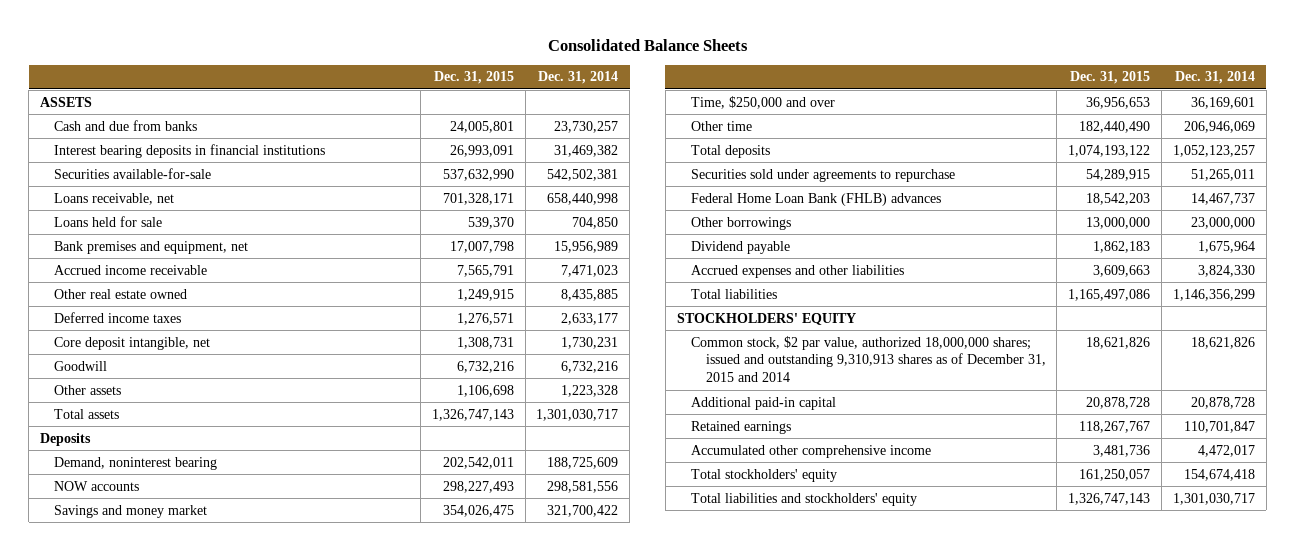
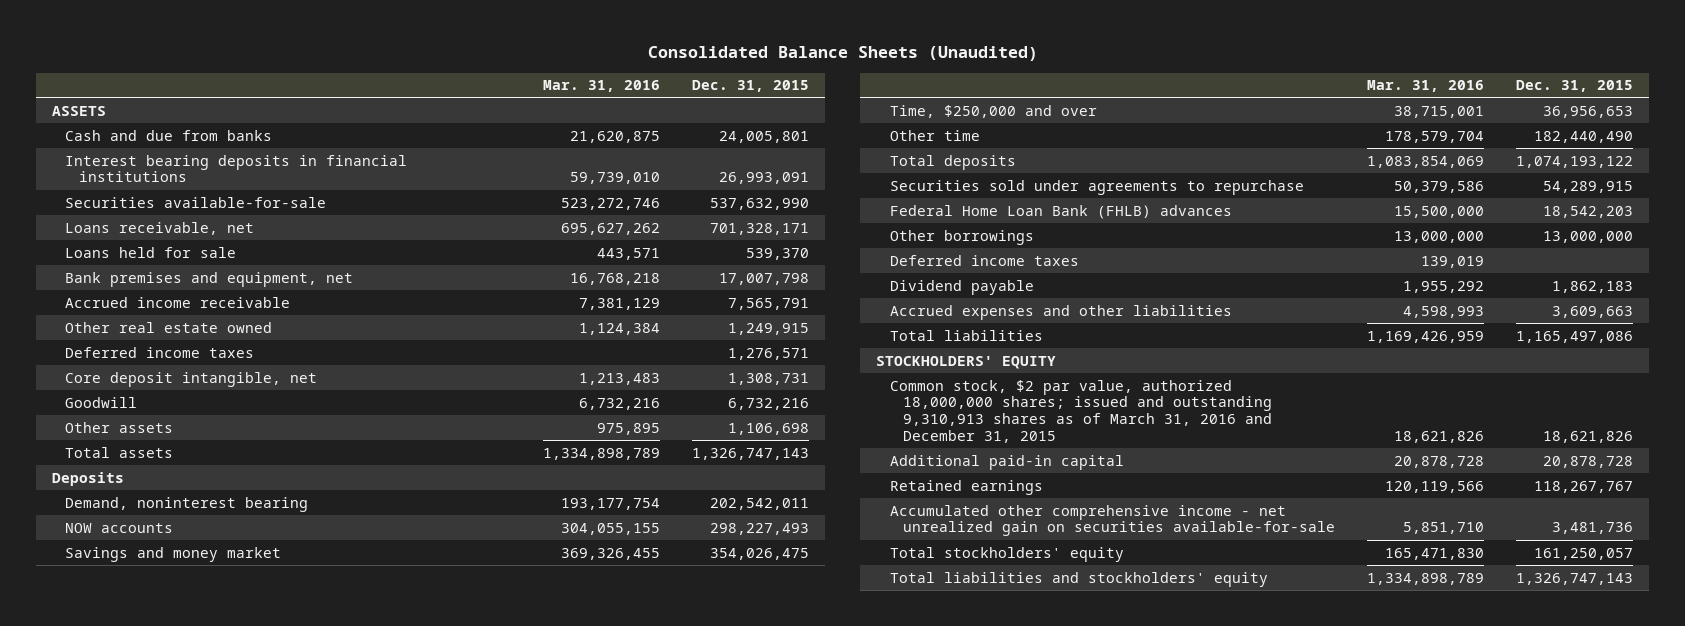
- Consolidated Balance Sheets
+ Consolidated Balance Sheets (Unaudited)
- | Dec. 31, 2015 | Dec. 31, 2014
+ | Mar. 31, 2016 | Dec. 31, 2015
+ Deferred income taxes | 139,019 |
- Common stock, $2 par value, authorized 18,000,000 shares; issued and outstanding 9,310,913 shares as of December 31, 2015 and 2014 | 18,621,826 | 18,621,826
+ Common stock, $2 par value, authorized 18,000,000 shares; issued and outstanding 9,310,913 shares as of March 31, 2016 and December 31, 2015 | 18,621,826 | 18,621,826
- Accumulated other comprehensive income | 3,481,736 | 4,472,017
+ Accumulated other comprehensive income - net unrealized gain on securities available-for-sale | 5,851,710 | 3,481,736

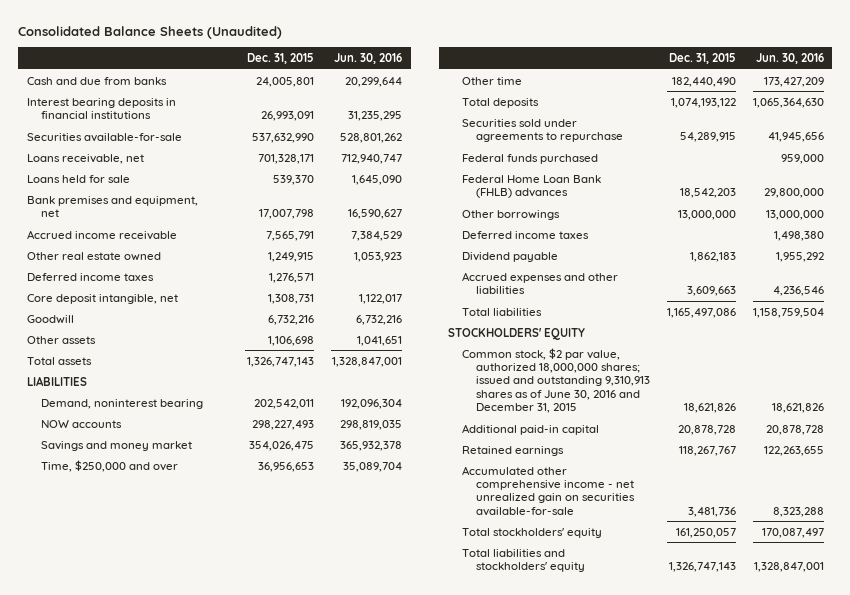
- | Mar. 31, 2016 | Dec. 31, 2015
+ | Dec. 31, 2015 | Jun. 30, 2016
- ASSETS
- Deposits
+ LIABILITIES
+ Federal funds purchased | | 959,000
- Common stock, $2 par value, authorized 18,000,000 shares; issued and outstanding 9,310,913 shares as of March 31, 2016 and December 31, 2015 | 18,621,826 | 18,621,826
+ Common stock, $2 par value, authorized 18,000,000 shares; issued and outstanding 9,310,913 shares as of June 30, 2016 and December 31, 2015 | 18,621,826 | 18,621,826

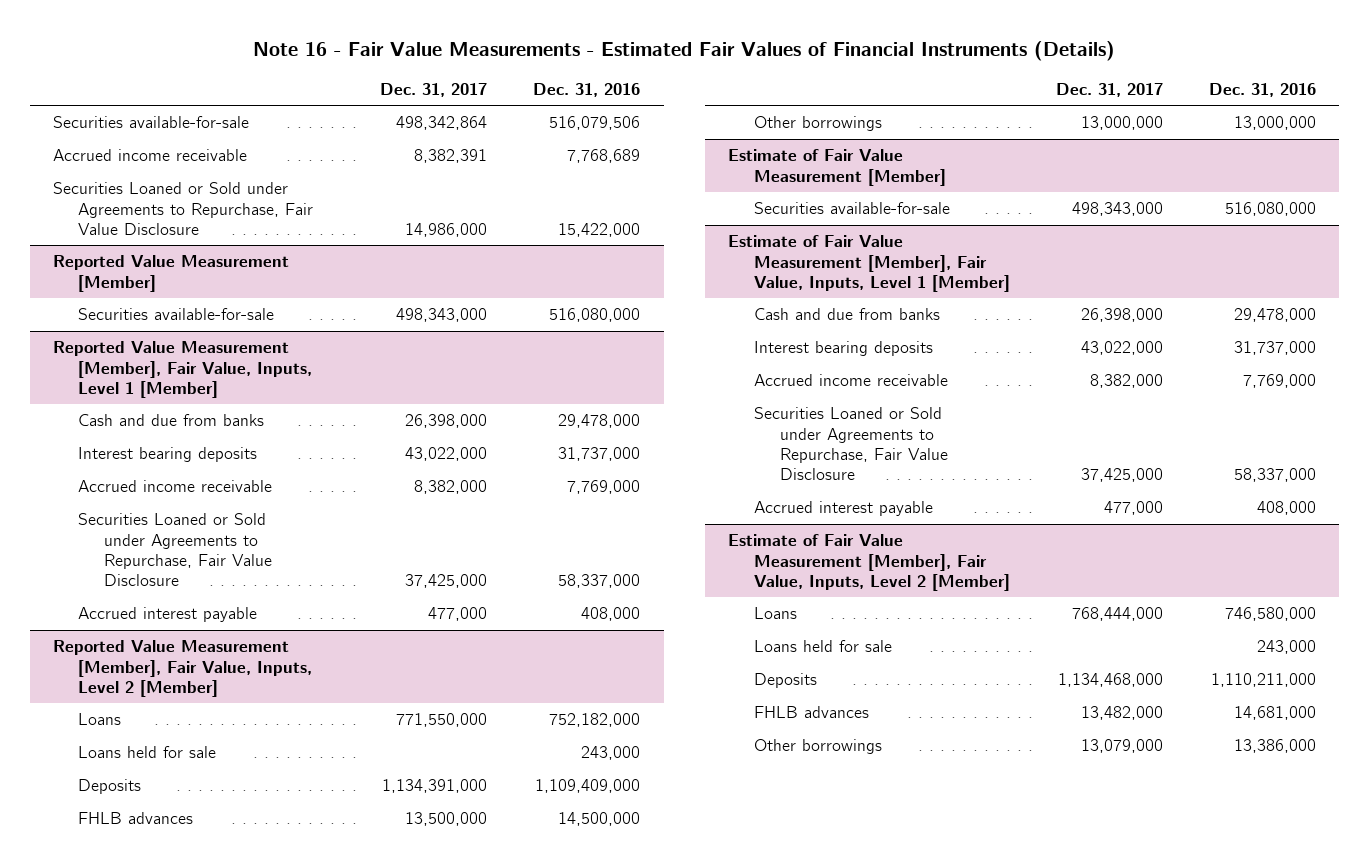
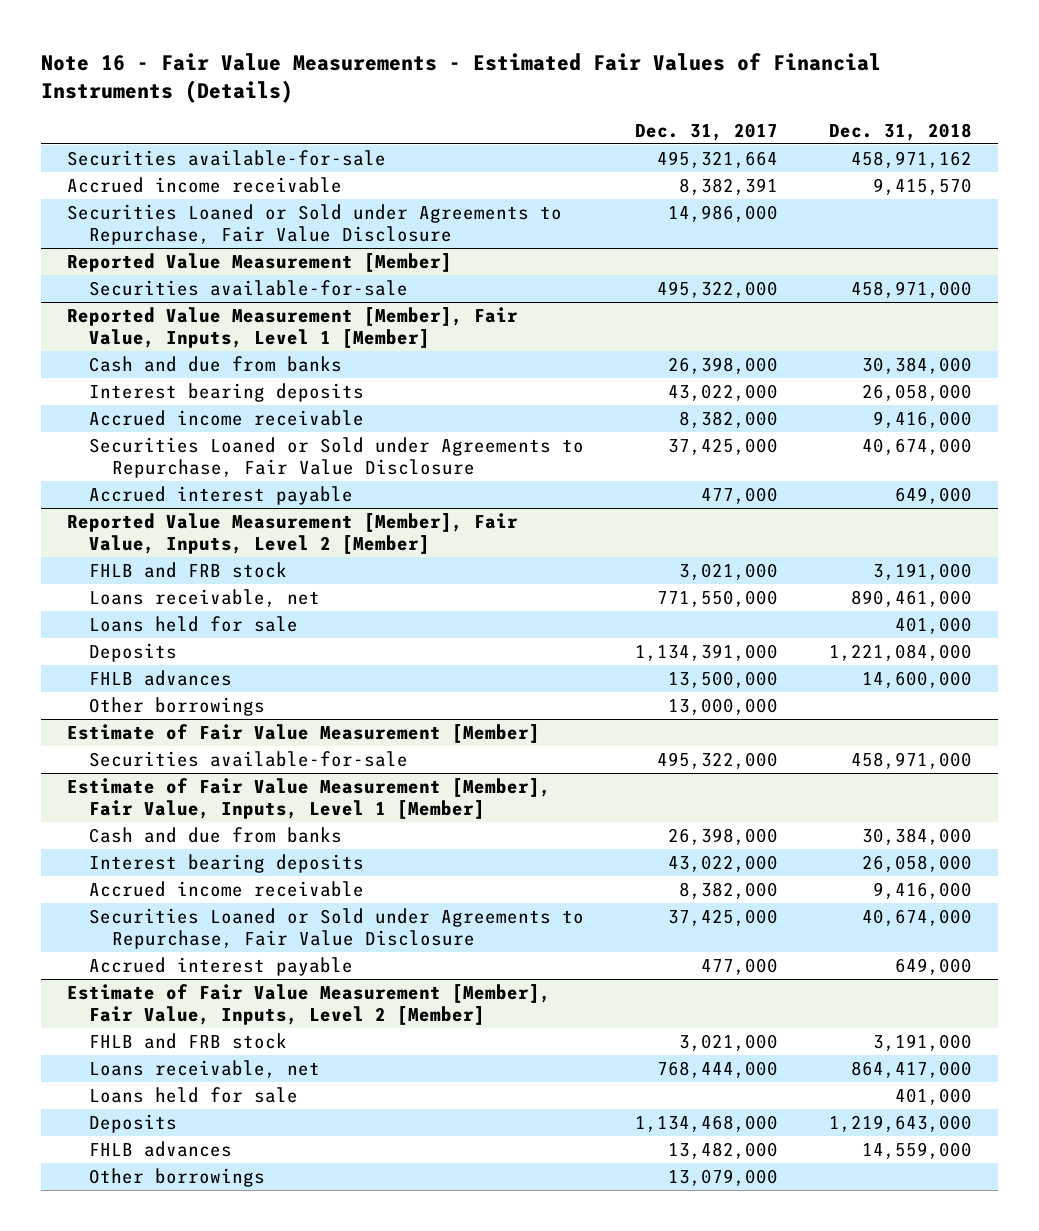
- | Dec. 31, 2017 | Dec. 31, 2016
+ | Dec. 31, 2017 | Dec. 31, 2018
- Securities available-for-sale | 498,342,864 | 516,079,506
+ Securities available-for-sale | 495,321,664 | 458,971,162
@ Reported Value Measurement [Member]
- Securities available-for-sale | 498,343,000 | 516,080,000
+ Securities available-for-sale | 495,322,000 | 458,971,000
@ Reported Value Measurement [Member], Fair Value, Inputs, Level 2 [Member]
- Loans | 771,550,000 | 752,182,000
+ FHLB and FRB stock | 3,021,000 | 3,191,000
+ Loans receivable, net | 771,550,000 | 890,461,000
@ Estimate of Fair Value Measurement [Member]
- Securities available-for-sale | 498,343,000 | 516,080,000
+ Securities available-for-sale | 495,322,000 | 458,971,000
@ Estimate of Fair Value Measurement [Member], Fair Value, Inputs, Level 2 [Member]
- Loans | 768,444,000 | 746,580,000
+ FHLB and FRB stock | 3,021,000 | 3,191,000
+ Loans receivable, net | 768,444,000 | 864,417,000

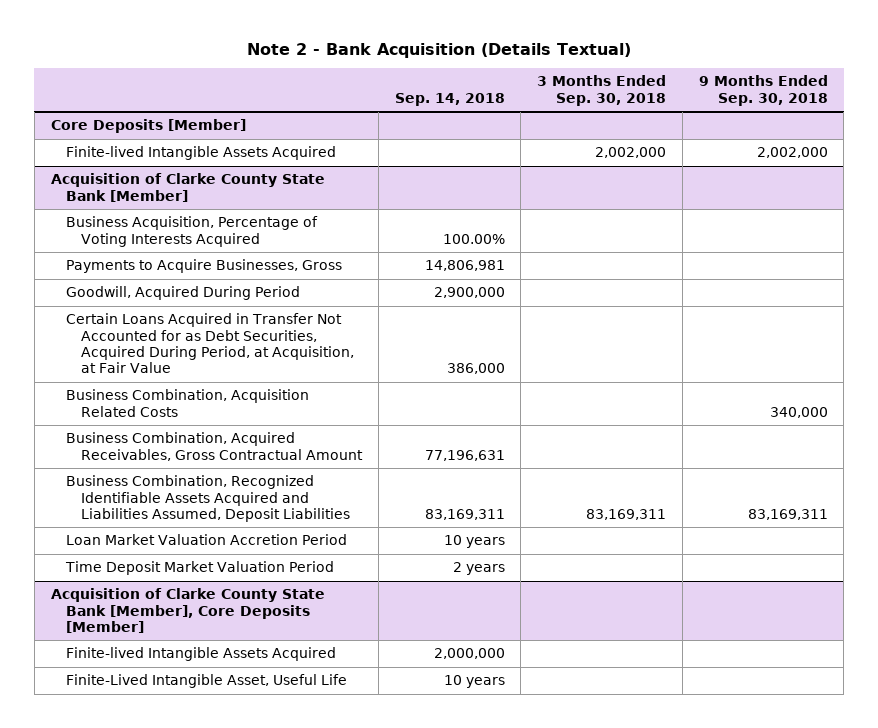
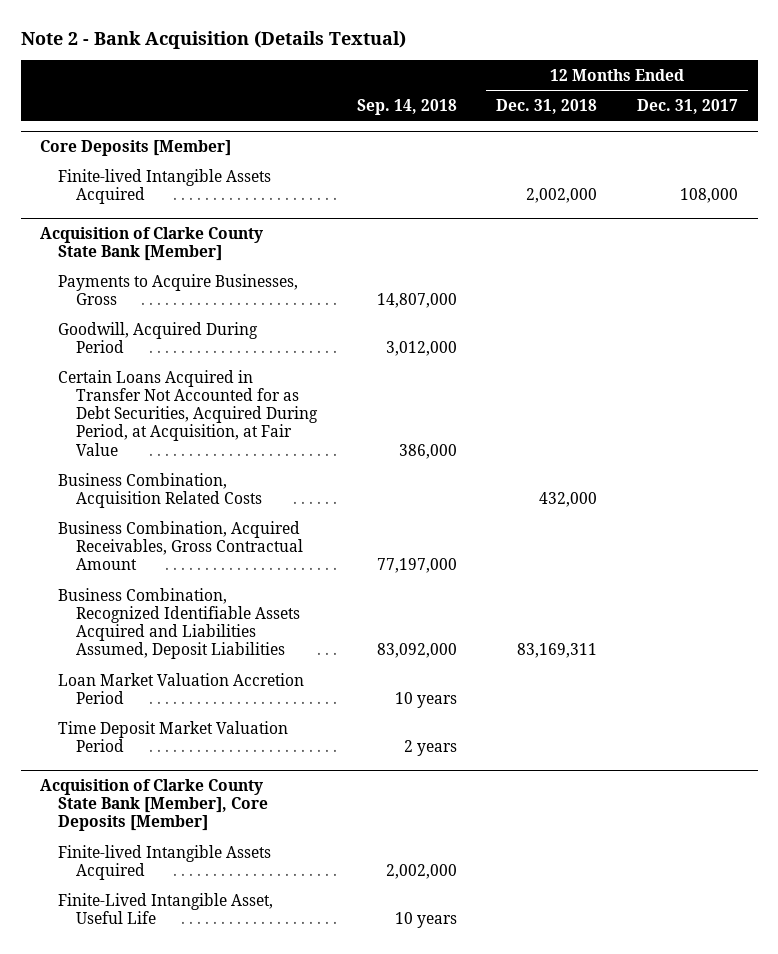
- | Sep. 14, 2018 | 3 Months Ended Sep. 30, 2018 | 9 Months Ended Sep. 30, 2018
+ | Sep. 14, 2018 | 12 Months Ended Dec. 31, 2018 | 12 Months Ended Dec. 31, 2017
@ Acquisition of Clarke County State Bank [Member]
- Business Acquisition, Percentage of Voting Interests Acquired | 100.00% | |
- Payments to Acquire Businesses, Gross | 14,806,981 | |
- Goodwill, Acquired During Period | 2,900,000 | |
+ Payments to Acquire Businesses, Gross | 14,807,000 | |
+ Goodwill, Acquired During Period | 3,012,000 | |
- Business Combination, Acquired Receivables, Gross Contractual Amount | 77,196,631 | |
- Business Combination, Recognized Identifiable Assets Acquired and Liabilities Assumed, Deposit Liabilities | 83,169,311 | 83,169,311 | 83,169,311
+ Business Combination, Acquired Receivables, Gross Contractual Amount | 77,197,000 | |
+ Business Combination, Recognized Identifiable Assets Acquired and Liabilities Assumed, Deposit Liabilities | 83,092,000 | 83,169,311 |
@ Acquisition of Clarke County State Bank [Member], Core Deposits [Member]
- Finite-lived Intangible Assets Acquired | 2,000,000 | |
+ Finite-lived Intangible Assets Acquired | 2,002,000 | |

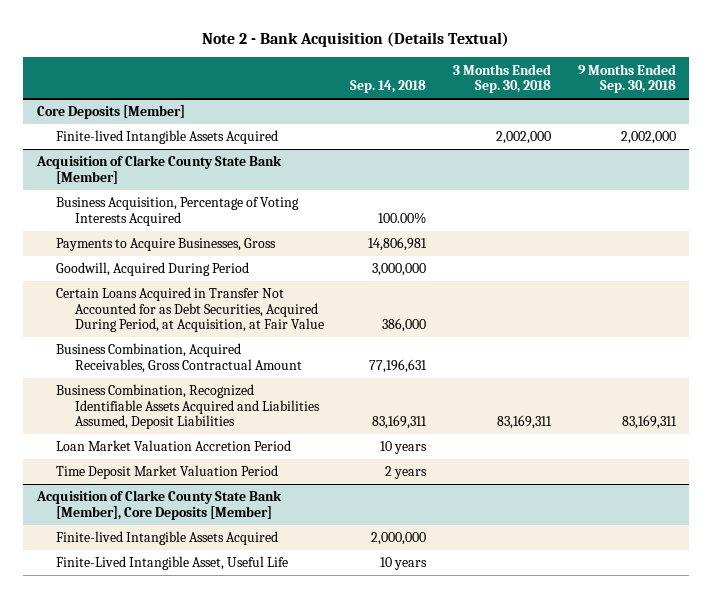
- | Sep. 14, 2018 | 12 Months Ended Dec. 31, 2018 | 12 Months Ended Dec. 31, 2017
+ | Sep. 14, 2018 | 3 Months Ended Sep. 30, 2018 | 9 Months Ended Sep. 30, 2018
@ Acquisition of Clarke County State Bank [Member]
- Payments to Acquire Businesses, Gross | 14,807,000 | |
- Goodwill, Acquired During Period | 3,012,000 | |
+ Business Acquisition, Percentage of Voting Interests Acquired | 100.00% | |
+ Payments to Acquire Businesses, Gross | 14,806,981 | |
+ Goodwill, Acquired During Period | 3,000,000 | |
- Business Combination, Acquisition Related Costs | | 432,000 |
- Business Combination, Acquired Receivables, Gross Contractual Amount | 77,197,000 | |
- Business Combination, Recognized Identifiable Assets Acquired and Liabilities Assumed, Deposit Liabilities | 83,092,000 | 83,169,311 |
+ Business Combination, Acquired Receivables, Gross Contractual Amount | 77,196,631 | |
+ Business Combination, Recognized Identifiable Assets Acquired and Liabilities Assumed, Deposit Liabilities | 83,169,311 | 83,169,311 | 83,169,311
@ Acquisition of Clarke County State Bank [Member], Core Deposits [Member]
- Finite-lived Intangible Assets Acquired | 2,002,000 | |
+ Finite-lived Intangible Assets Acquired | 2,000,000 | |

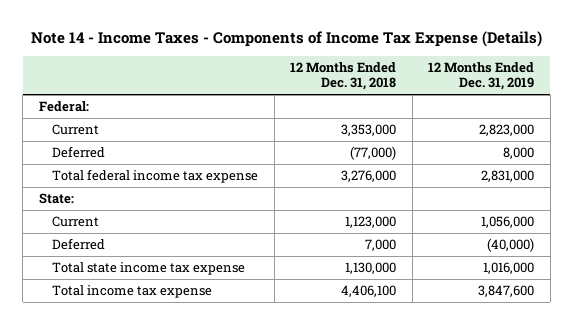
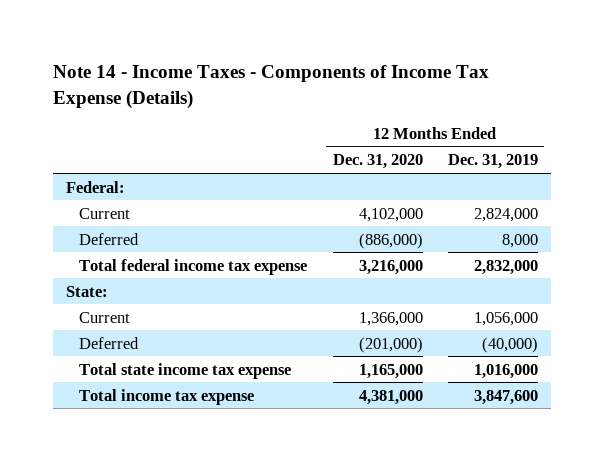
- | 12 Months Ended Dec. 31, 2018 | 12 Months Ended Dec. 31, 2019
+ | 12 Months Ended Dec. 31, 2020 | 12 Months Ended Dec. 31, 2019
- Current | 3,353,000 | 2,823,000
+ Current | 4,102,000 | 2,824,000
- Total federal income tax expense | 3,276,000 | 2,831,000
+ Total federal income tax expense | 3,216,000 | 2,832,000

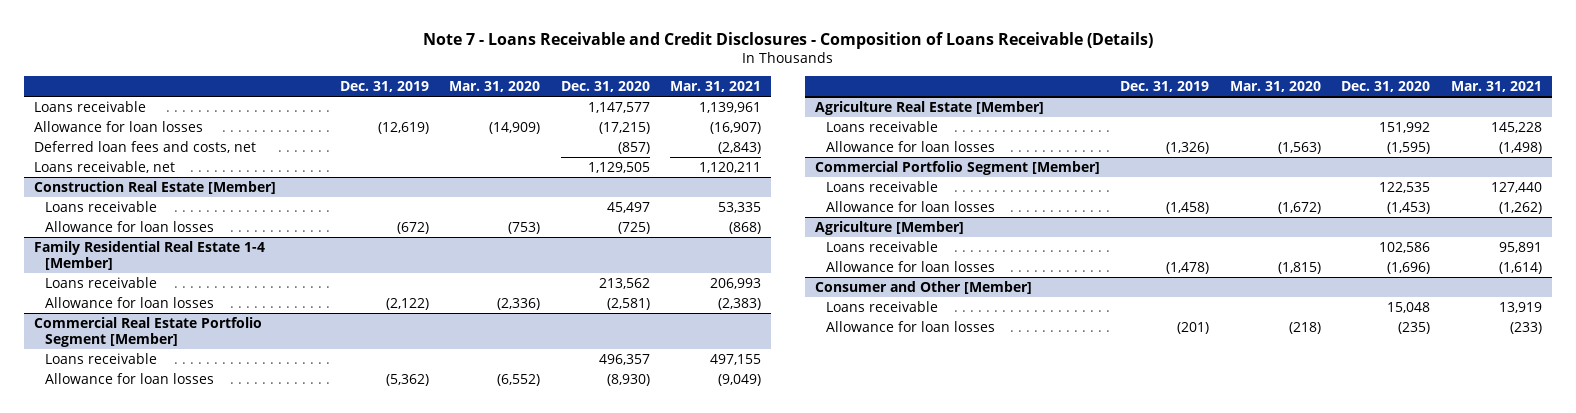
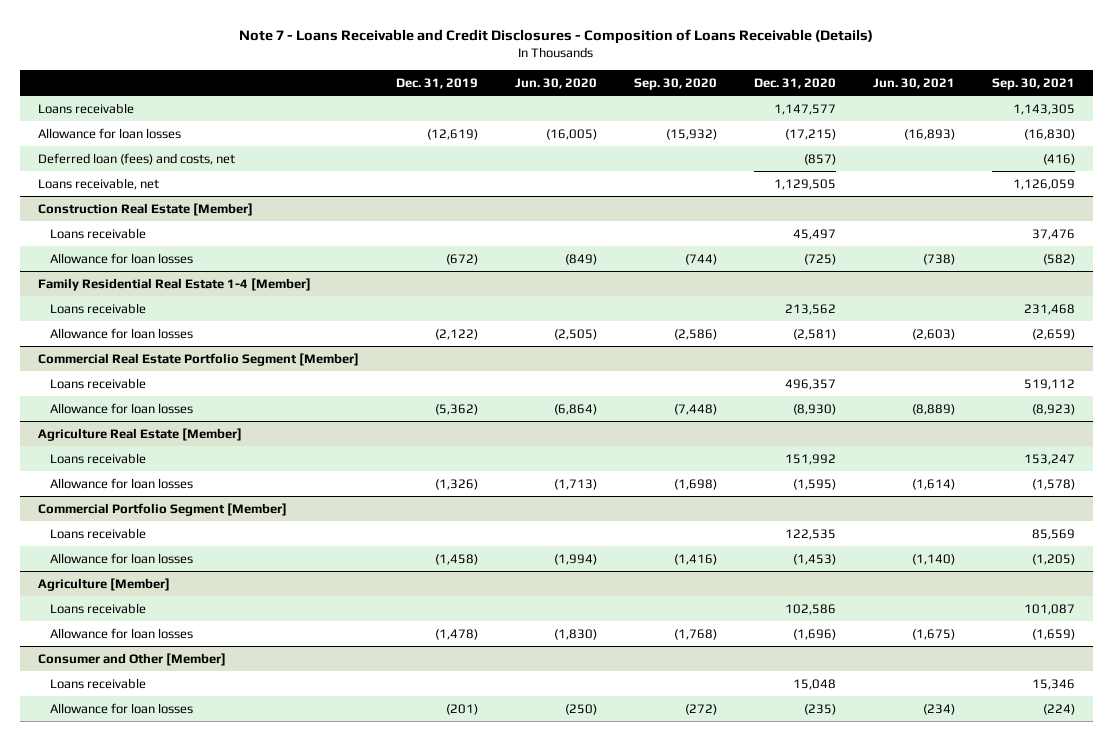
- | Dec. 31, 2019 | Mar. 31, 2020 | Dec. 31, 2020 | Mar. 31, 2021
+ | Dec. 31, 2019 | Jun. 30, 2020 | Sep. 30, 2020 | Dec. 31, 2020 | Jun. 30, 2021 | Sep. 30, 2021
- Deferred loan fees and costs, net | | | (857) | (2,843)
+ Deferred loan (fees) and costs, net | | | | (857) | | (416)

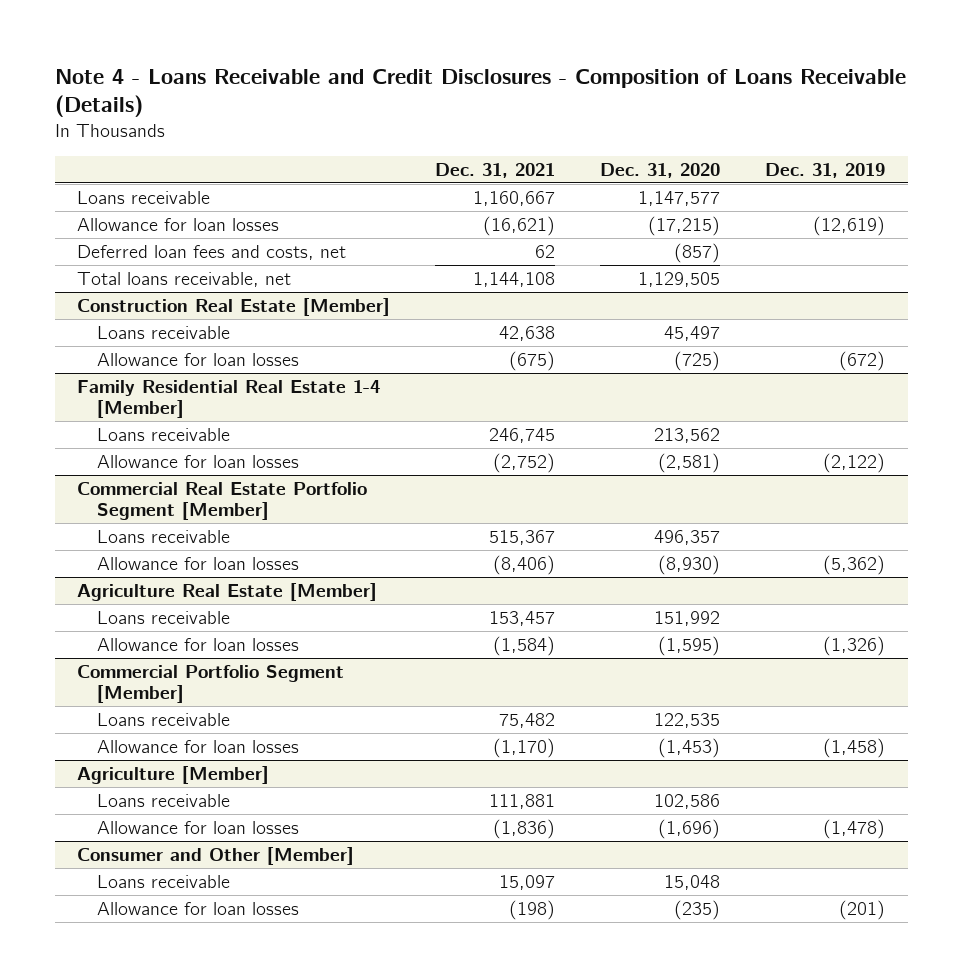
- Note 7 - Loans Receivable and Credit Disclosures - Composition of Loans Receivable (Details)
+ Note 4 - Loans Receivable and Credit Disclosures - Composition of Loans Receivable (Details)
- | Dec. 31, 2019 | Jun. 30, 2020 | Sep. 30, 2020 | Dec. 31, 2020 | Jun. 30, 2021 | Sep. 30, 2021
+ | Dec. 31, 2021 | Dec. 31, 2020 | Dec. 31, 2019
- Deferred loan (fees) and costs, net | | | | (857) | | (416)
- Loans receivable, net | | | | 1,129,505 | | 1,126,059
+ Deferred loan fees and costs, net | 62 | (857) |
+ Total loans receivable, net | 1,144,108 | 1,129,505 |

